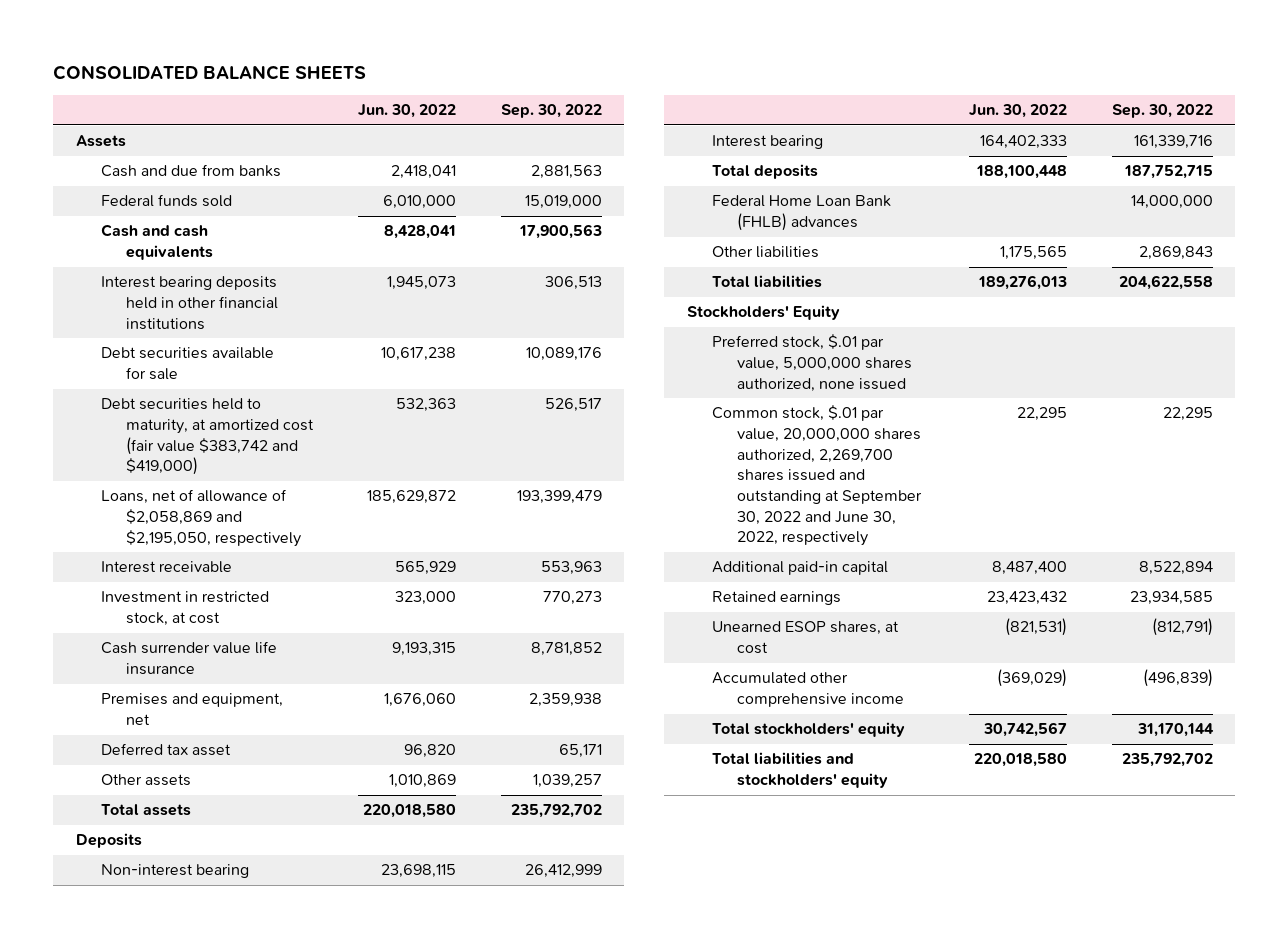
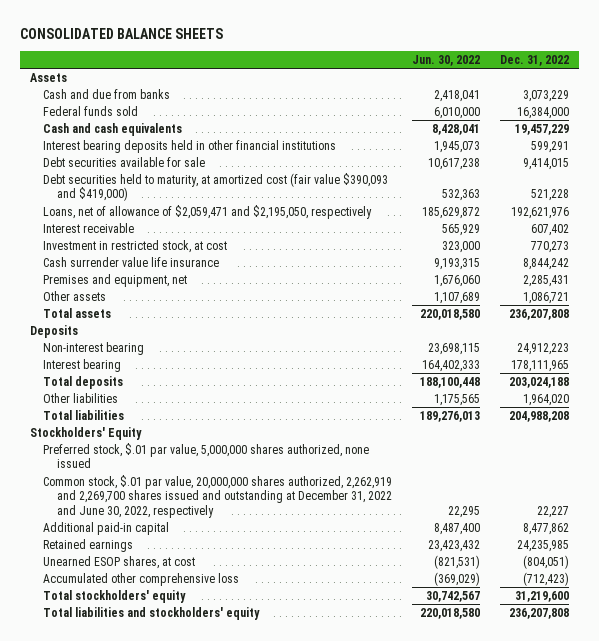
- | Jun. 30, 2022 | Sep. 30, 2022
+ | Jun. 30, 2022 | Dec. 31, 2022
- Debt securities held to maturity, at amortized cost (fair value $383,742 and $419,000) | 532,363 | 526,517
- Loans, net of allowance of $2,058,869 and $2,195,050, respectively | 185,629,872 | 193,399,479
+ Debt securities held to maturity, at amortized cost (fair value $390,093 and $419,000) | 532,363 | 521,228
+ Loans, net of allowance of $2,059,471 and $2,195,050, respectively | 185,629,872 | 192,621,976
- Deferred tax asset | 96,820 | 65,171
- Other assets | 1,010,869 | 1,039,257
+ Other assets | 1,107,689 | 1,086,721
- Federal Home Loan Bank (FHLB) advances | | 14,000,000
- Common stock, $.01 par value, 20,000,000 shares authorized, 2,269,700 shares issued and outstanding at September 30, 2022 and June 30, 2022, respectively | 22,295 | 22,295
+ Common stock, $.01 par value, 20,000,000 shares authorized, 2,262,919 and 2,269,700 shares issued and outstanding at December 31, 2022 and June 30, 2022, respectively | 22,295 | 22,227
- Accumulated other comprehensive income | (369,029) | (496,839)
+ Accumulated other comprehensive loss | (369,029) | (712,423)

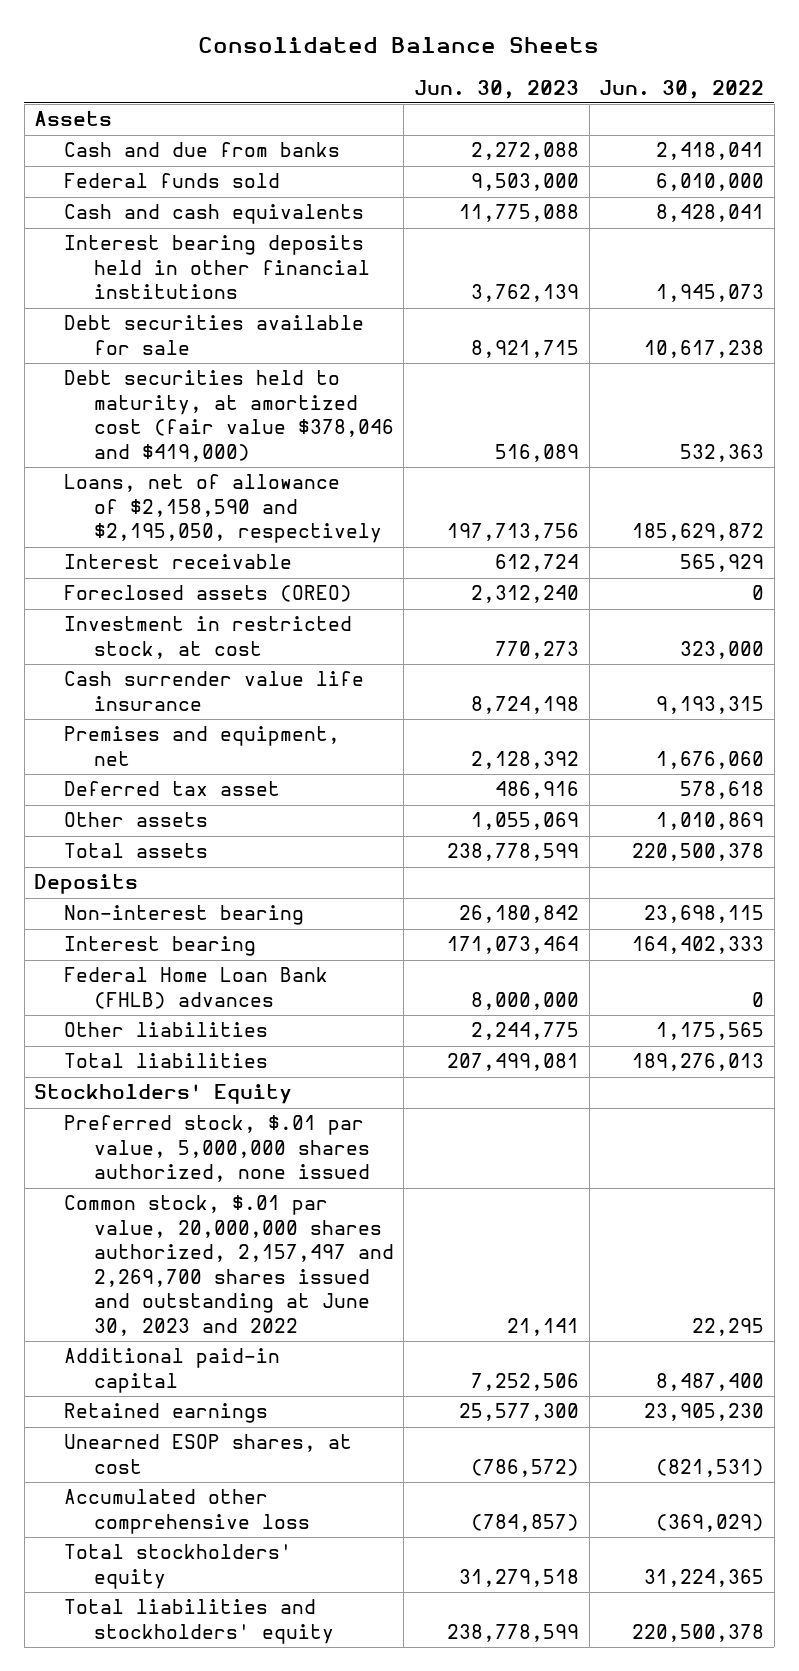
- CONSOLIDATED BALANCE SHEETS
+ Consolidated Balance Sheets
- | Jun. 30, 2022 | Dec. 31, 2022
+ | Jun. 30, 2023 | Jun. 30, 2022
- Debt securities held to maturity, at amortized cost (fair value $390,093 and $419,000) | 532,363 | 521,228
- Loans, net of allowance of $2,059,471 and $2,195,050, respectively | 185,629,872 | 192,621,976
+ Debt securities held to maturity, at amortized cost (fair value $378,046 and $419,000) | 516,089 | 532,363
+ Loans, net of allowance of $2,158,590 and $2,195,050, respectively | 197,713,756 | 185,629,872
+ Foreclosed assets (OREO) | 2,312,240 | 0
- Other assets | 1,107,689 | 1,086,721
- Total assets | 220,018,580 | 236,207,808
+ Deferred tax asset | 486,916 | 578,618
+ Other assets | 1,055,069 | 1,010,869
+ Total assets | 238,778,599 | 220,500,378
- Total deposits | 188,100,448 | 203,024,188
+ Federal Home Loan Bank (FHLB) advances | 8,000,000 | 0
- Common stock, $.01 par value, 20,000,000 shares authorized, 2,262,919 and 2,269,700 shares issued and outstanding at December 31, 2022 and June 30, 2022, respectively | 22,295 | 22,227
+ Common stock, $.01 par value, 20,000,000 shares authorized, 2,157,497 and 2,269,700 shares issued and outstanding at June 30, 2023 and 2022 | 21,141 | 22,295
- Retained earnings | 23,423,432 | 24,235,985
+ Retained earnings | 25,577,300 | 23,905,230
- Total stockholders' equity | 30,742,567 | 31,219,600
- Total liabilities and stockholders' equity | 220,018,580 | 236,207,808
+ Total stockholders' equity | 31,279,518 | 31,224,365
+ Total liabilities and stockholders' equity | 238,778,599 | 220,500,378

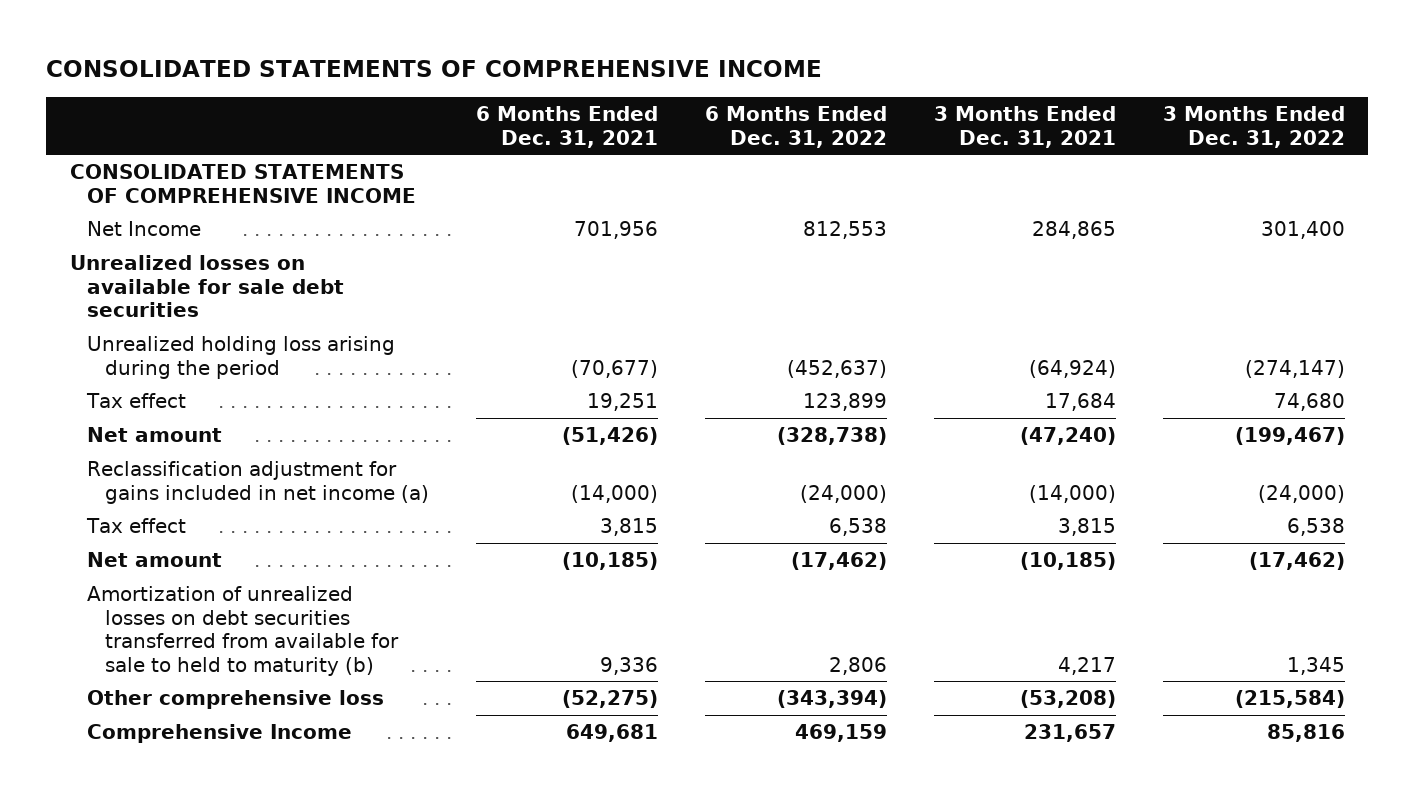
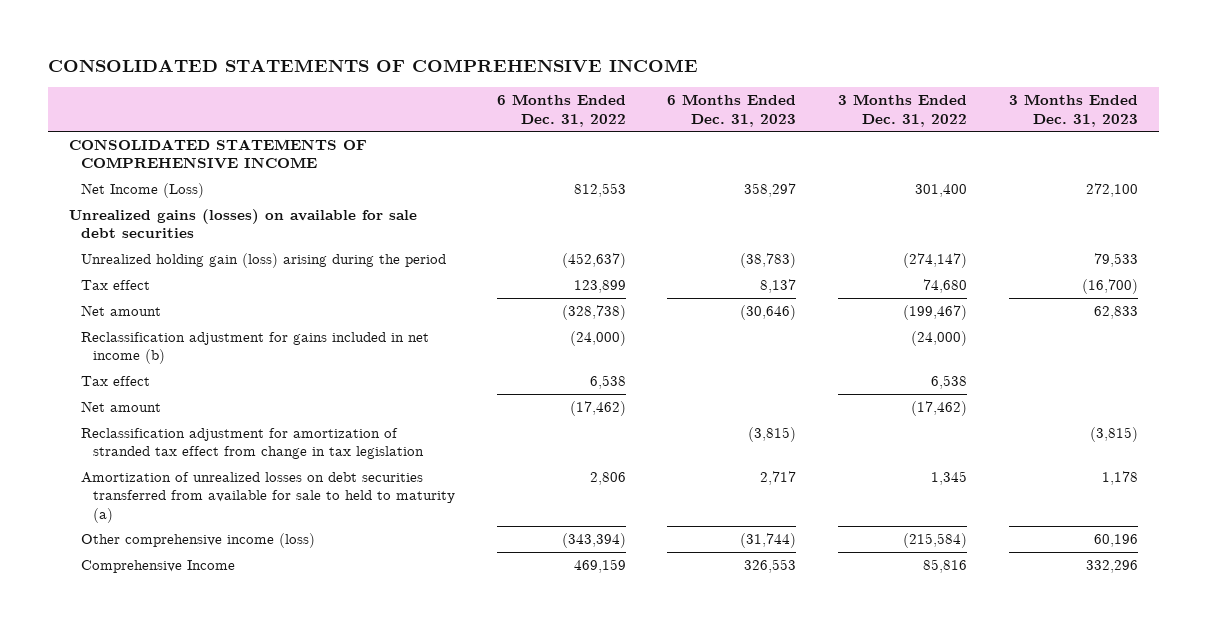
- | 6 Months Ended Dec. 31, 2021 | 6 Months Ended Dec. 31, 2022 | 3 Months Ended Dec. 31, 2021 | 3 Months Ended Dec. 31, 2022
+ | 6 Months Ended Dec. 31, 2022 | 6 Months Ended Dec. 31, 2023 | 3 Months Ended Dec. 31, 2022 | 3 Months Ended Dec. 31, 2023
- Net Income | 701,956 | 812,553 | 284,865 | 301,400
- Unrealized losses on available for sale debt securities
- Unrealized holding loss arising during the period | (70,677) | (452,637) | (64,924) | (274,147)
+ Net Income (Loss) | 812,553 | 358,297 | 301,400 | 272,100
+ Unrealized gains (losses) on available for sale debt securities
+ Unrealized holding gain (loss) arising during the period | (452,637) | (38,783) | (274,147) | 79,533
- Reclassification adjustment for gains included in net income (a) | (14,000) | (24,000) | (14,000) | (24,000)
+ Reclassification adjustment for gains included in net income (b) | (24,000) | | (24,000) |
- Amortization of unrealized losses on debt securities transferred from available for sale to held to maturity (b) | 9,336 | 2,806 | 4,217 | 1,345
- Other comprehensive loss | (52,275) | (343,394) | (53,208) | (215,584)
+ Reclassification adjustment for amortization of stranded tax effect from change in tax legislation | | (3,815) | | (3,815)
+ Amortization of unrealized losses on debt securities transferred from available for sale to held to maturity (a) | 2,806 | 2,717 | 1,345 | 1,178
+ Other comprehensive income (loss) | (343,394) | (31,744) | (215,584) | 60,196

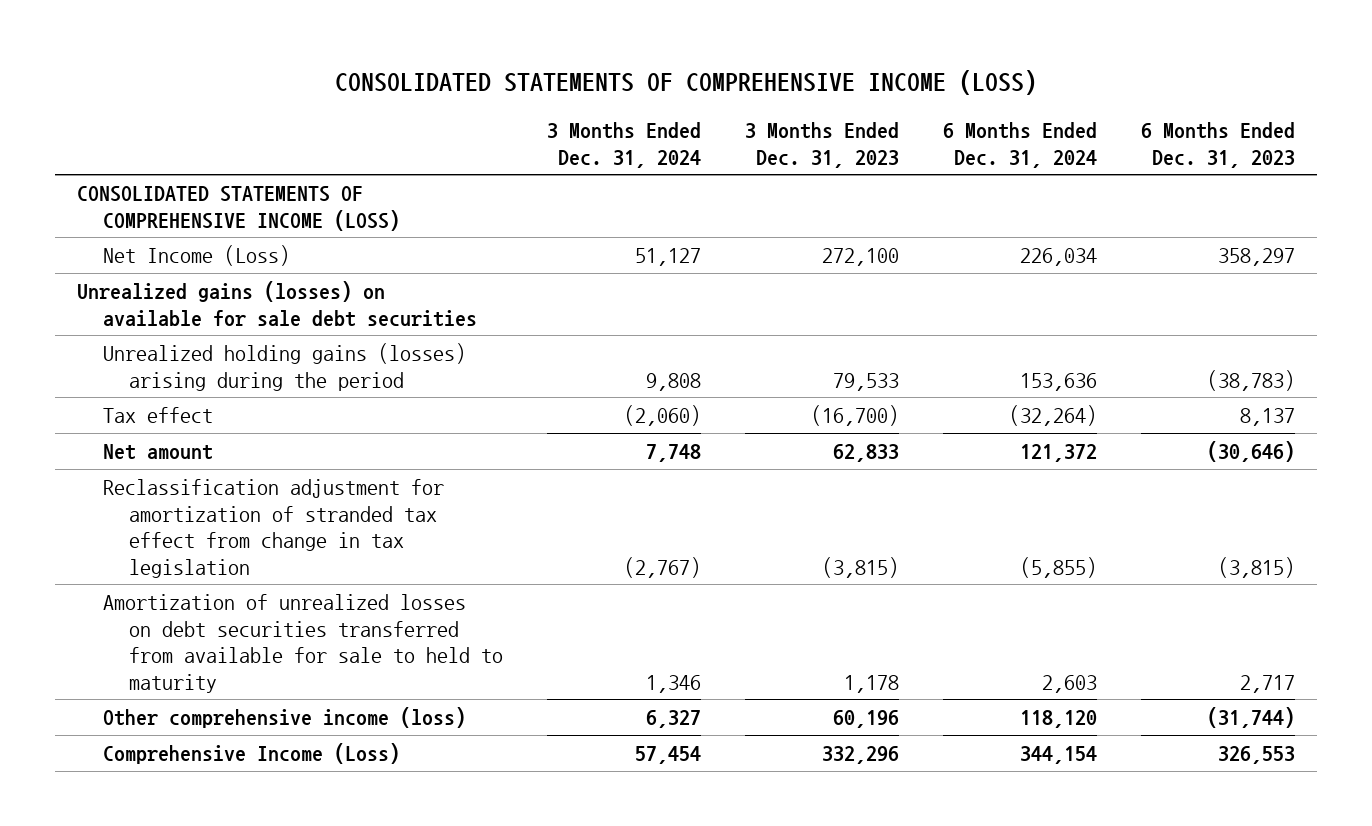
- CONSOLIDATED STATEMENTS OF COMPREHENSIVE INCOME
+ CONSOLIDATED STATEMENTS OF COMPREHENSIVE INCOME (LOSS)
- | 6 Months Ended Dec. 31, 2022 | 6 Months Ended Dec. 31, 2023 | 3 Months Ended Dec. 31, 2022 | 3 Months Ended Dec. 31, 2023
+ | 3 Months Ended Dec. 31, 2024 | 3 Months Ended Dec. 31, 2023 | 6 Months Ended Dec. 31, 2024 | 6 Months Ended Dec. 31, 2023
- CONSOLIDATED STATEMENTS OF COMPREHENSIVE INCOME
+ CONSOLIDATED STATEMENTS OF COMPREHENSIVE INCOME (LOSS)
- Unrealized holding gain (loss) arising during the period | (452,637) | (38,783) | (274,147) | 79,533
+ Unrealized holding gains (losses) arising during the period | 9,808 | 79,533 | 153,636 | (38,783)
- Reclassification adjustment for gains included in net income (b) | (24,000) | | (24,000) |
- Tax effect | 6,538 | | 6,538 |
- Net amount | (17,462) | | (17,462) |
- Amortization of unrealized losses on debt securities transferred from available for sale to held to maturity (a) | 2,806 | 2,717 | 1,345 | 1,178
+ Amortization of unrealized losses on debt securities transferred from available for sale to held to maturity | 1,346 | 1,178 | 2,603 | 2,717
- Comprehensive Income | 469,159 | 326,553 | 85,816 | 332,296
+ Comprehensive Income (Loss) | 57,454 | 332,296 | 344,154 | 326,553

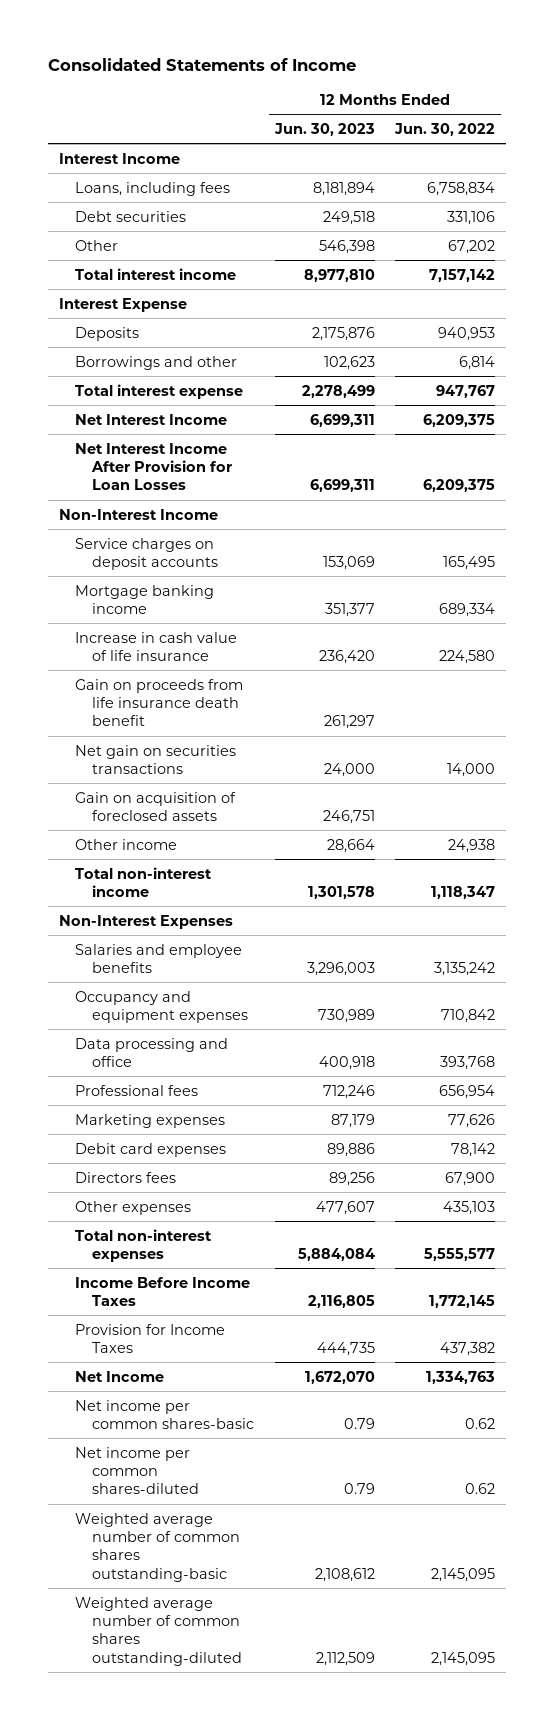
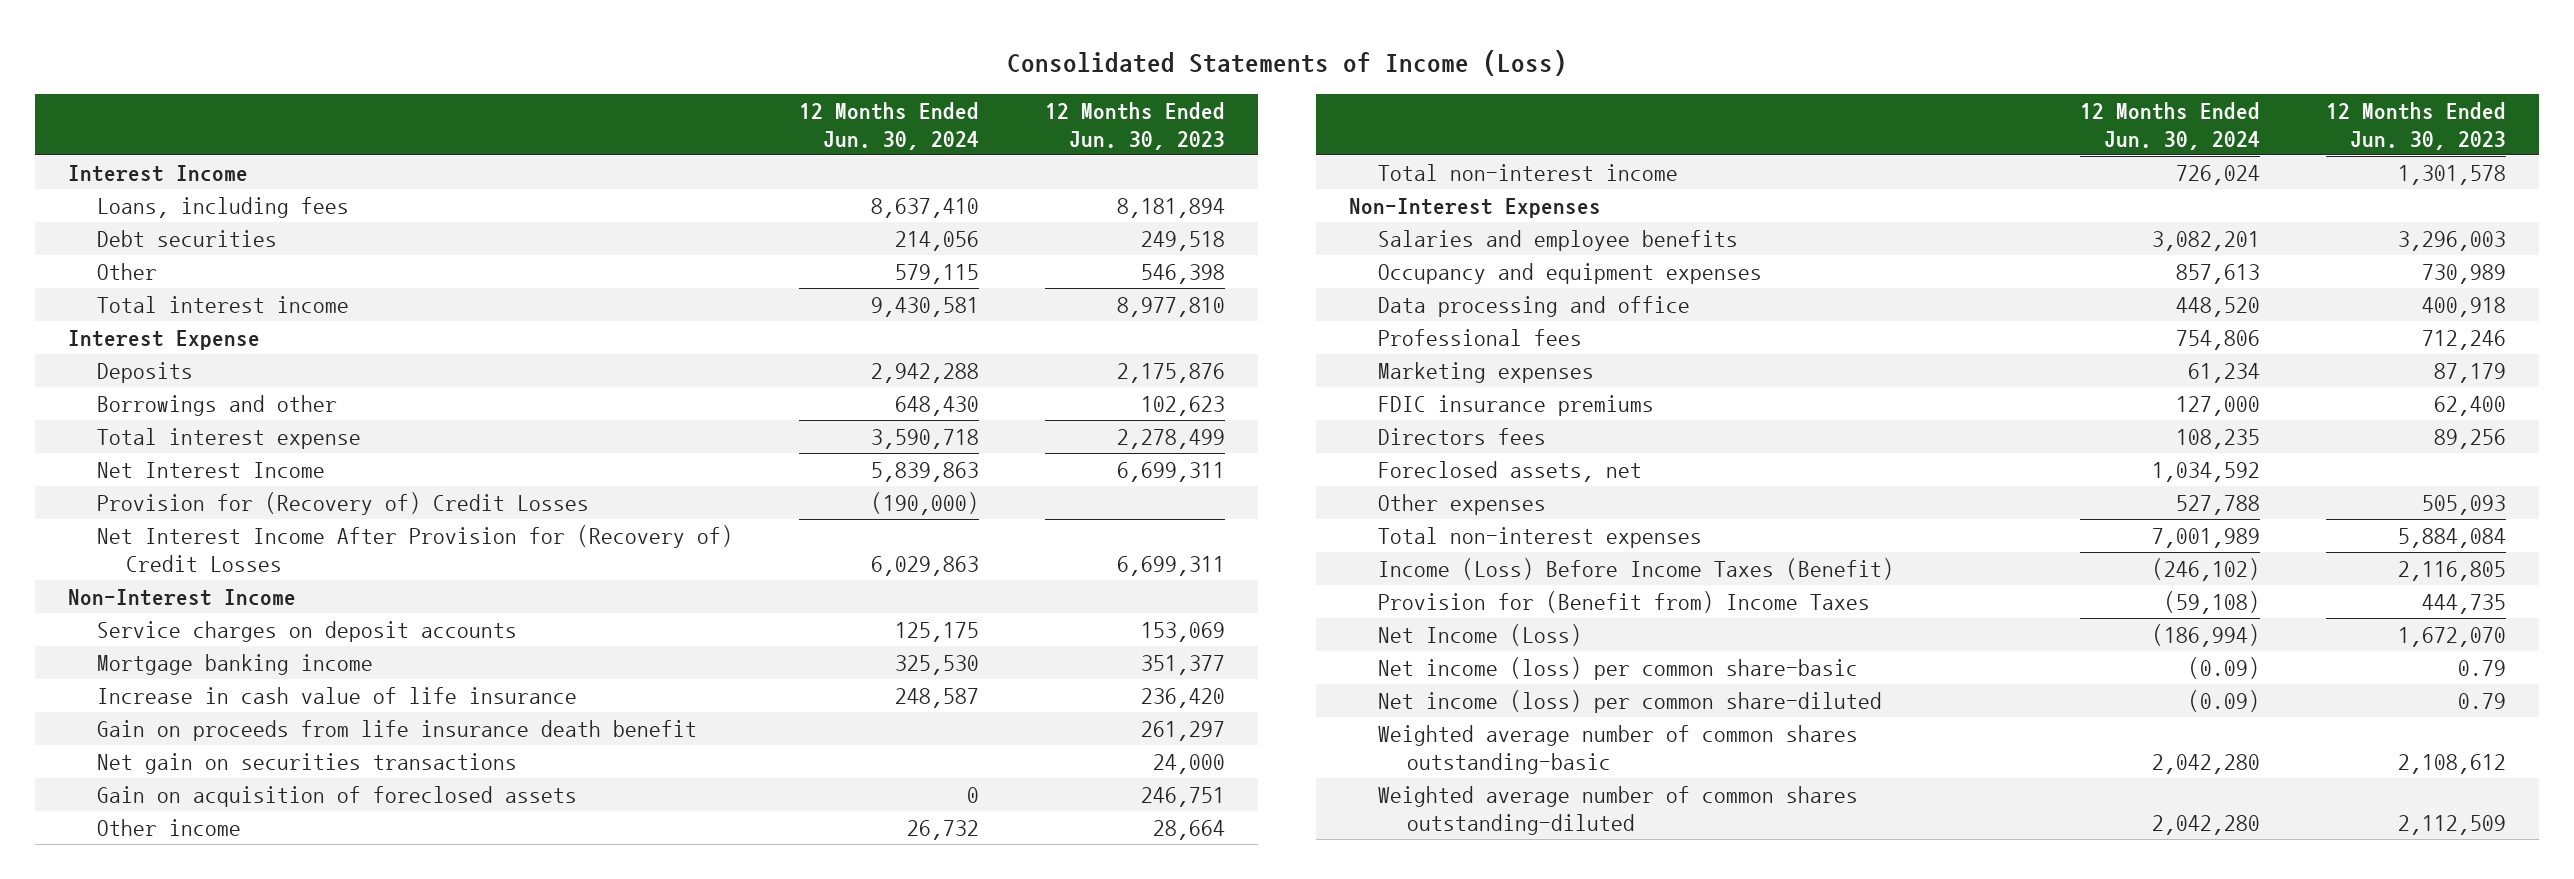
- Consolidated Statements of Income
+ Consolidated Statements of Income (Loss)
- | 12 Months Ended Jun. 30, 2023 | 12 Months Ended Jun. 30, 2022
+ | 12 Months Ended Jun. 30, 2024 | 12 Months Ended Jun. 30, 2023
- Net Interest Income After Provision for Loan Losses | 6,699,311 | 6,209,375
+ Provision for (Recovery of) Credit Losses | (190,000) |
+ Net Interest Income After Provision for (Recovery of) Credit Losses | 6,029,863 | 6,699,311
- Debit card expenses | 89,886 | 78,142
+ FDIC insurance premiums | 127,000 | 62,400
- Other expenses | 477,607 | 435,103
+ Foreclosed assets, net | 1,034,592 |
+ Other expenses | 527,788 | 505,093
- Income Before Income Taxes | 2,116,805 | 1,772,145
- Provision for Income Taxes | 444,735 | 437,382
- Net Income | 1,672,070 | 1,334,763
- Net income per common shares-basic | 0.79 | 0.62
- Net income per common shares-diluted | 0.79 | 0.62
+ Income (Loss) Before Income Taxes (Benefit) | (246,102) | 2,116,805
+ Provision for (Benefit from) Income Taxes | (59,108) | 444,735
+ Net Income (Loss) | (186,994) | 1,672,070
+ Net income (loss) per common share-basic | (0.09) | 0.79
+ Net income (loss) per common share-diluted | (0.09) | 0.79

